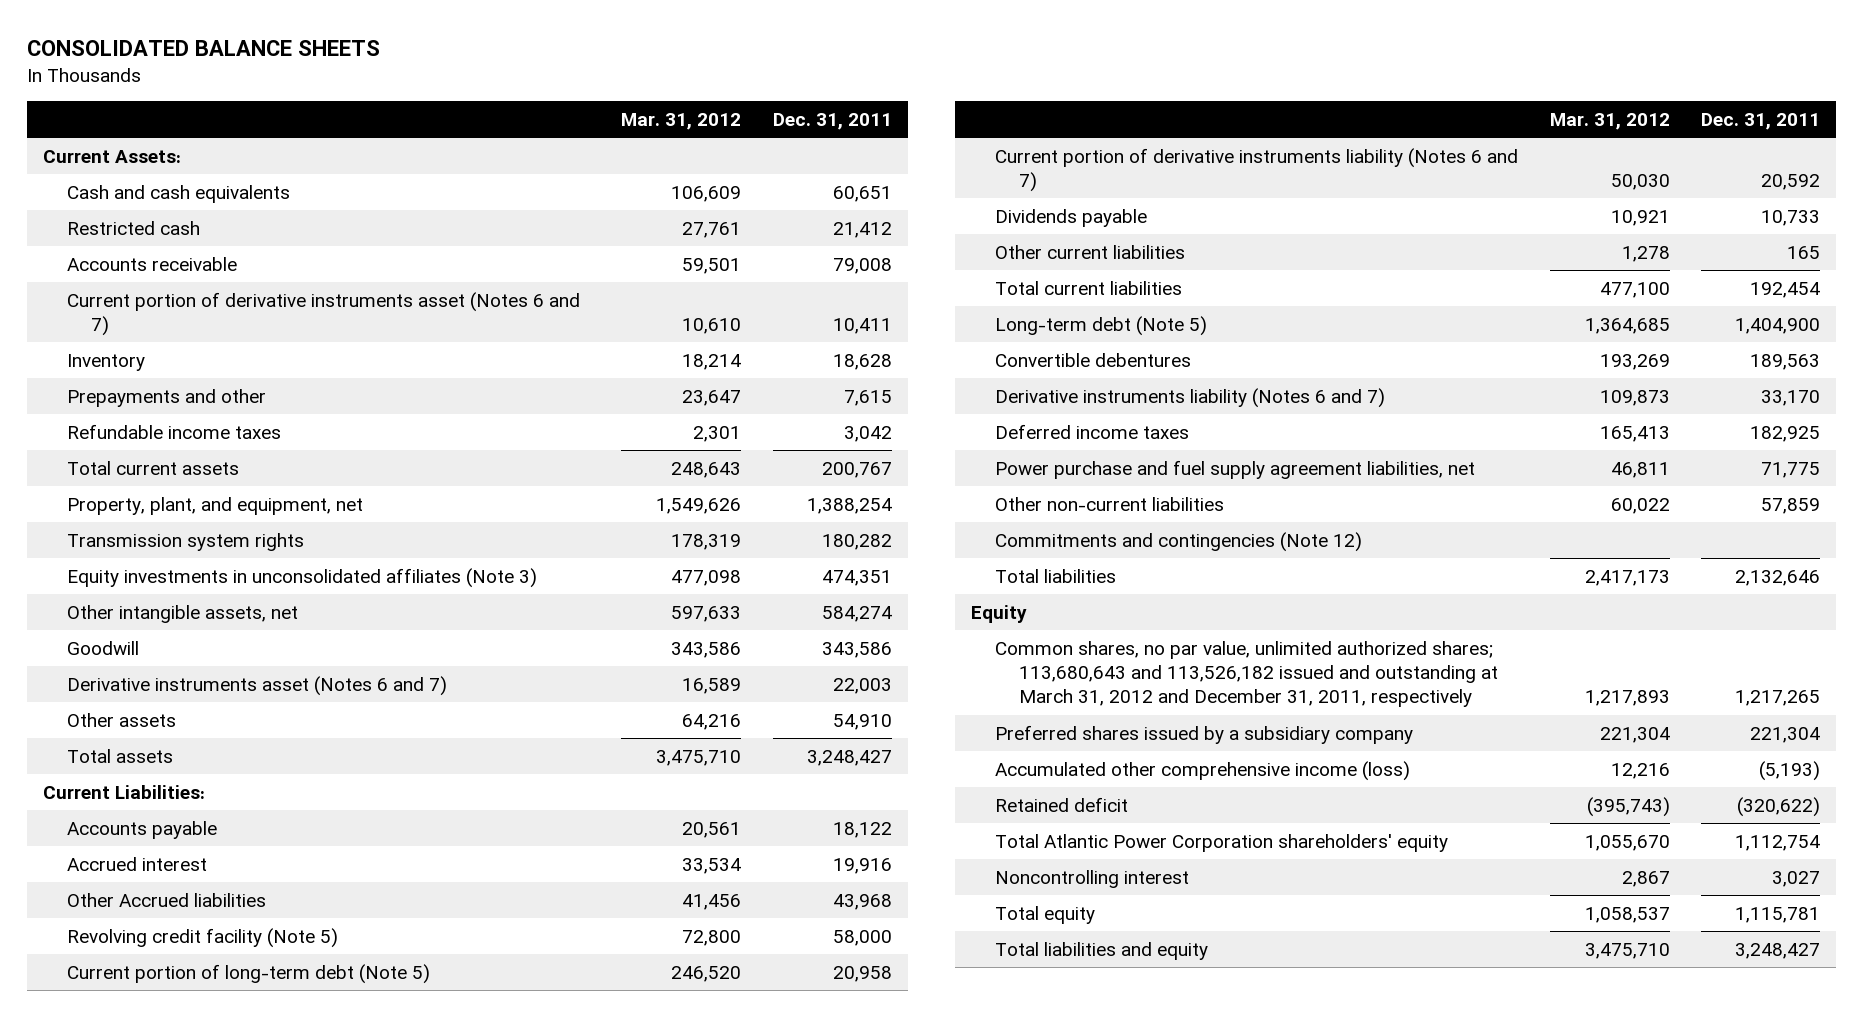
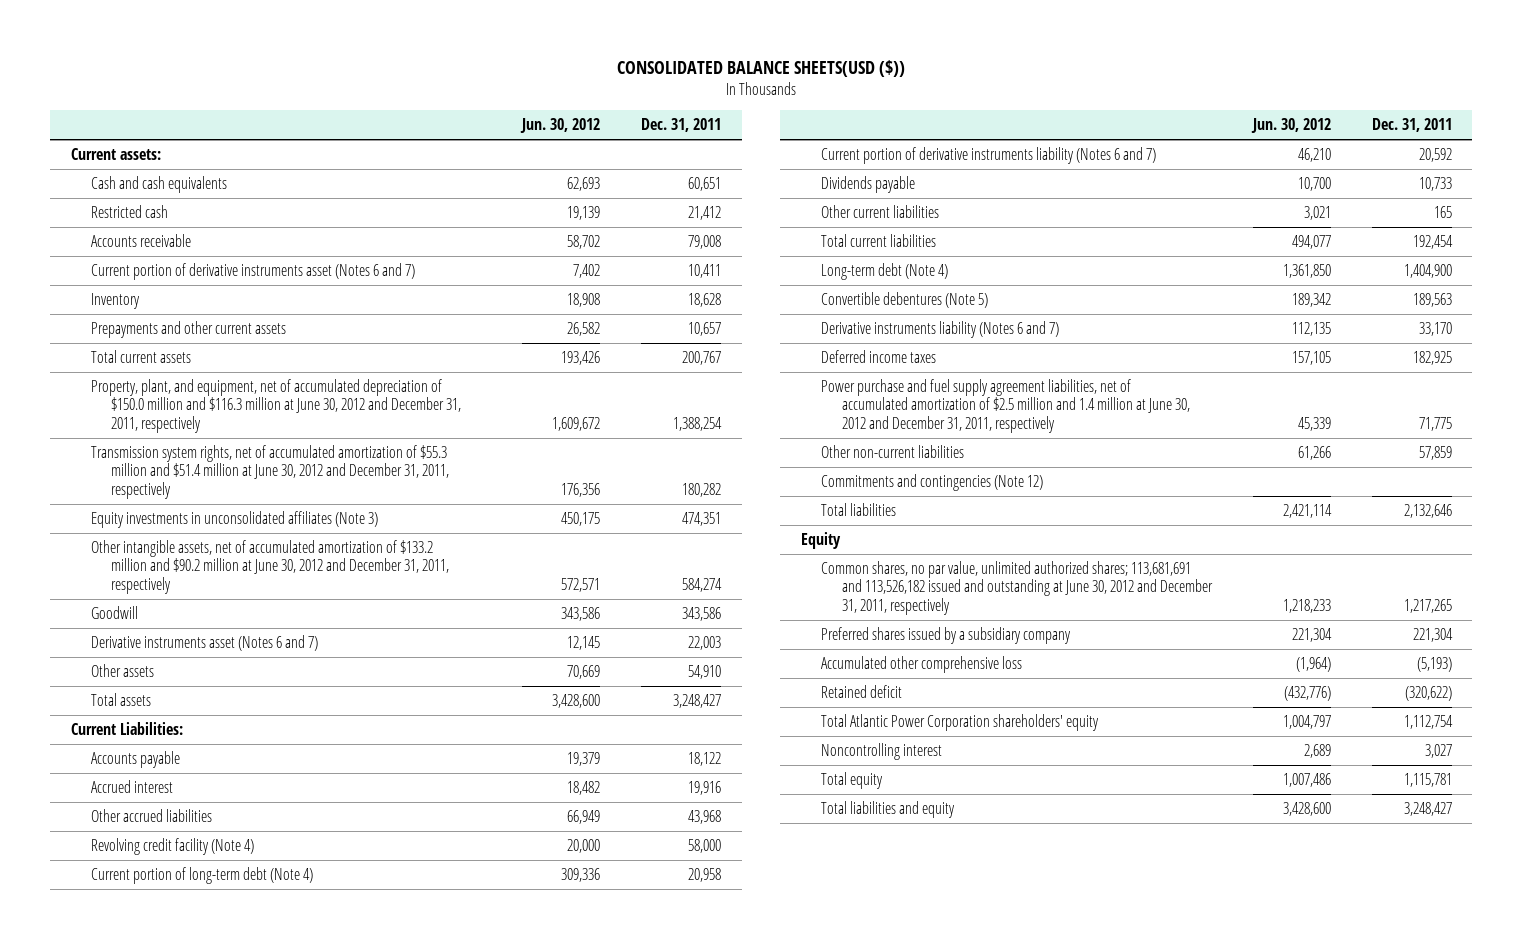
- CONSOLIDATED BALANCE SHEETS
+ CONSOLIDATED BALANCE SHEETS(USD ($))
- | Mar. 31, 2012 | Dec. 31, 2011
+ | Jun. 30, 2012 | Dec. 31, 2011
- Current Assets:
+ Current assets:
- Prepayments and other | 23,647 | 7,615
- Refundable income taxes | 2,301 | 3,042
+ Prepayments and other current assets | 26,582 | 10,657
- Property, plant, and equipment, net | 1,549,626 | 1,388,254
- Transmission system rights | 178,319 | 180,282
+ Property, plant, and equipment, net of accumulated depreciation of $150.0 million and $116.3 million at June 30, 2012 and December 31, 2011, respectively | 1,609,672 | 1,388,254
+ Transmission system rights, net of accumulated amortization of $55.3 million and $51.4 million at June 30, 2012 and December 31, 2011, respectively | 176,356 | 180,282
- Other intangible assets, net | 597,633 | 584,274
+ Other intangible assets, net of accumulated amortization of $133.2 million and $90.2 million at June 30, 2012 and December 31, 2011, respectively | 572,571 | 584,274
- Other Accrued liabilities | 41,456 | 43,968
- Revolving credit facility (Note 5) | 72,800 | 58,000
- Current portion of long-term debt (Note 5) | 246,520 | 20,958
+ Other accrued liabilities | 66,949 | 43,968
+ Revolving credit facility (Note 4) | 20,000 | 58,000
+ Current portion of long-term debt (Note 4) | 309,336 | 20,958
- Long-term debt (Note 5) | 1,364,685 | 1,404,900
- Convertible debentures | 193,269 | 189,563
+ Long-term debt (Note 4) | 1,361,850 | 1,404,900
+ Convertible debentures (Note 5) | 189,342 | 189,563
- Power purchase and fuel supply agreement liabilities, net | 46,811 | 71,775
+ Power purchase and fuel supply agreement liabilities, net of accumulated amortization of $2.5 million and 1.4 million at June 30, 2012 and December 31, 2011, respectively | 45,339 | 71,775
- Common shares, no par value, unlimited authorized shares; 113,680,643 and 113,526,182 issued and outstanding at March 31, 2012 and December 31, 2011, respectively | 1,217,893 | 1,217,265
+ Common shares, no par value, unlimited authorized shares; 113,681,691 and 113,526,182 issued and outstanding at June 30, 2012 and December 31, 2011, respectively | 1,218,233 | 1,217,265
- Accumulated other comprehensive income (loss) | 12,216 | (5,193)
+ Accumulated other comprehensive loss | (1,964) | (5,193)

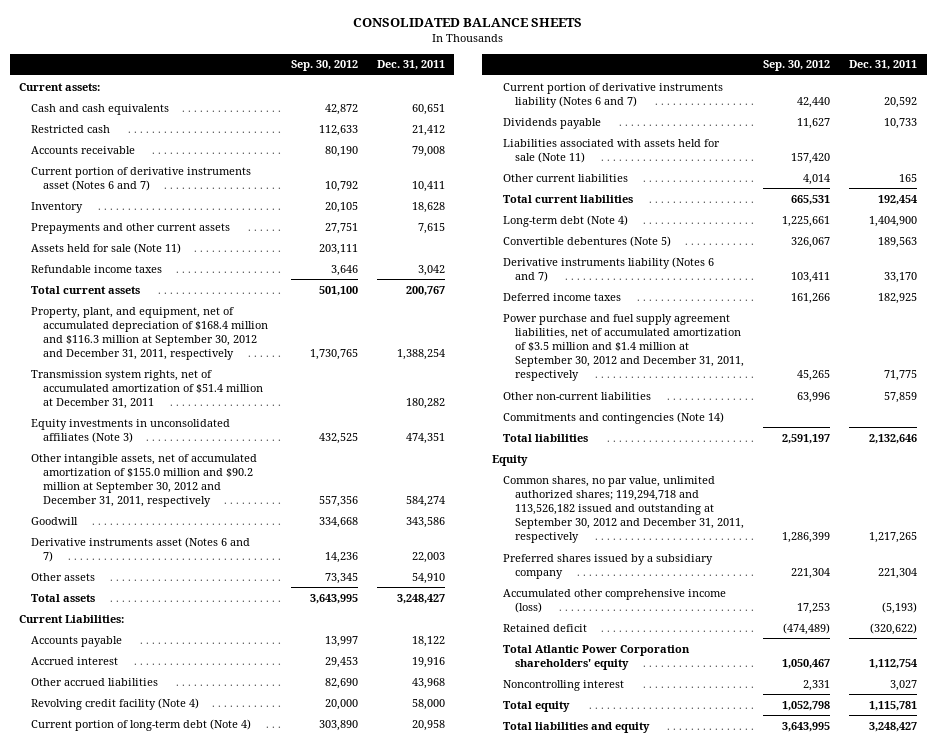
- CONSOLIDATED BALANCE SHEETS(USD ($))
+ CONSOLIDATED BALANCE SHEETS
- | Jun. 30, 2012 | Dec. 31, 2011
+ | Sep. 30, 2012 | Dec. 31, 2011
- Prepayments and other current assets | 26,582 | 10,657
+ Prepayments and other current assets | 27,751 | 7,615
+ Assets held for sale (Note 11) | 203,111 |
+ Refundable income taxes | 3,646 | 3,042
- Property, plant, and equipment, net of accumulated depreciation of $150.0 million and $116.3 million at June 30, 2012 and December 31, 2011, respectively | 1,609,672 | 1,388,254
- Transmission system rights, net of accumulated amortization of $55.3 million and $51.4 million at June 30, 2012 and December 31, 2011, respectively | 176,356 | 180,282
+ Property, plant, and equipment, net of accumulated depreciation of $168.4 million and $116.3 million at September 30, 2012 and December 31, 2011, respectively | 1,730,765 | 1,388,254
+ Transmission system rights, net of accumulated amortization of $51.4 million at December 31, 2011 | | 180,282
- Other intangible assets, net of accumulated amortization of $133.2 million and $90.2 million at June 30, 2012 and December 31, 2011, respectively | 572,571 | 584,274
+ Other intangible assets, net of accumulated amortization of $155.0 million and $90.2 million at September 30, 2012 and December 31, 2011, respectively | 557,356 | 584,274
+ Liabilities associated with assets held for sale (Note 11) | 157,420 |
- Power purchase and fuel supply agreement liabilities, net of accumulated amortization of $2.5 million and 1.4 million at June 30, 2012 and December 31, 2011, respectively | 45,339 | 71,775
+ Power purchase and fuel supply agreement liabilities, net of accumulated amortization of $3.5 million and $1.4 million at September 30, 2012 and December 31, 2011, respectively | 45,265 | 71,775
- Commitments and contingencies (Note 12)
+ Commitments and contingencies (Note 14)
- Common shares, no par value, unlimited authorized shares; 113,681,691 and 113,526,182 issued and outstanding at June 30, 2012 and December 31, 2011, respectively | 1,218,233 | 1,217,265
+ Common shares, no par value, unlimited authorized shares; 119,294,718 and 113,526,182 issued and outstanding at September 30, 2012 and December 31, 2011, respectively | 1,286,399 | 1,217,265
- Accumulated other comprehensive loss | (1,964) | (5,193)
+ Accumulated other comprehensive income (loss) | 17,253 | (5,193)

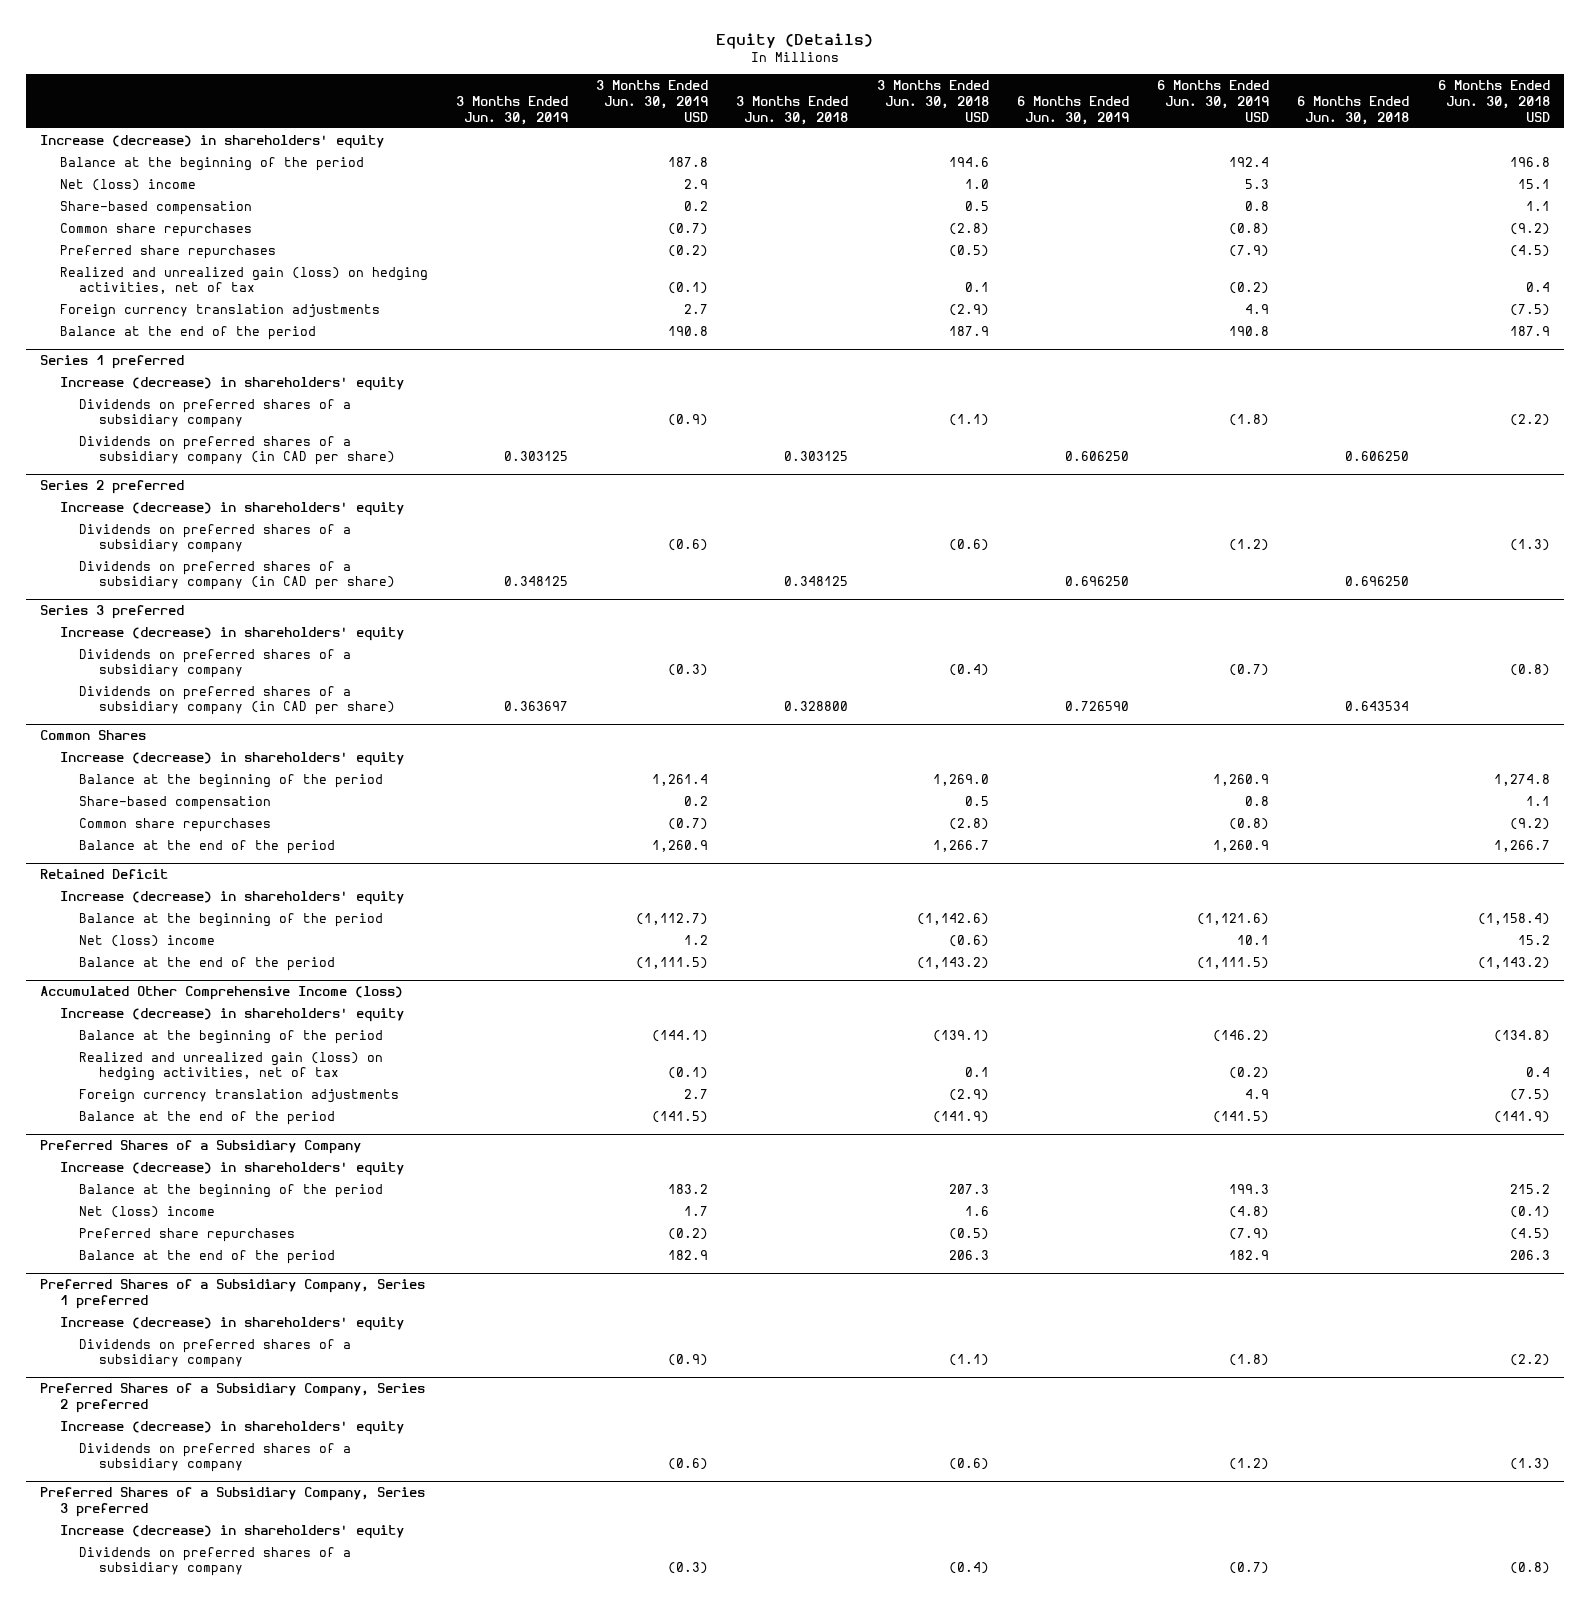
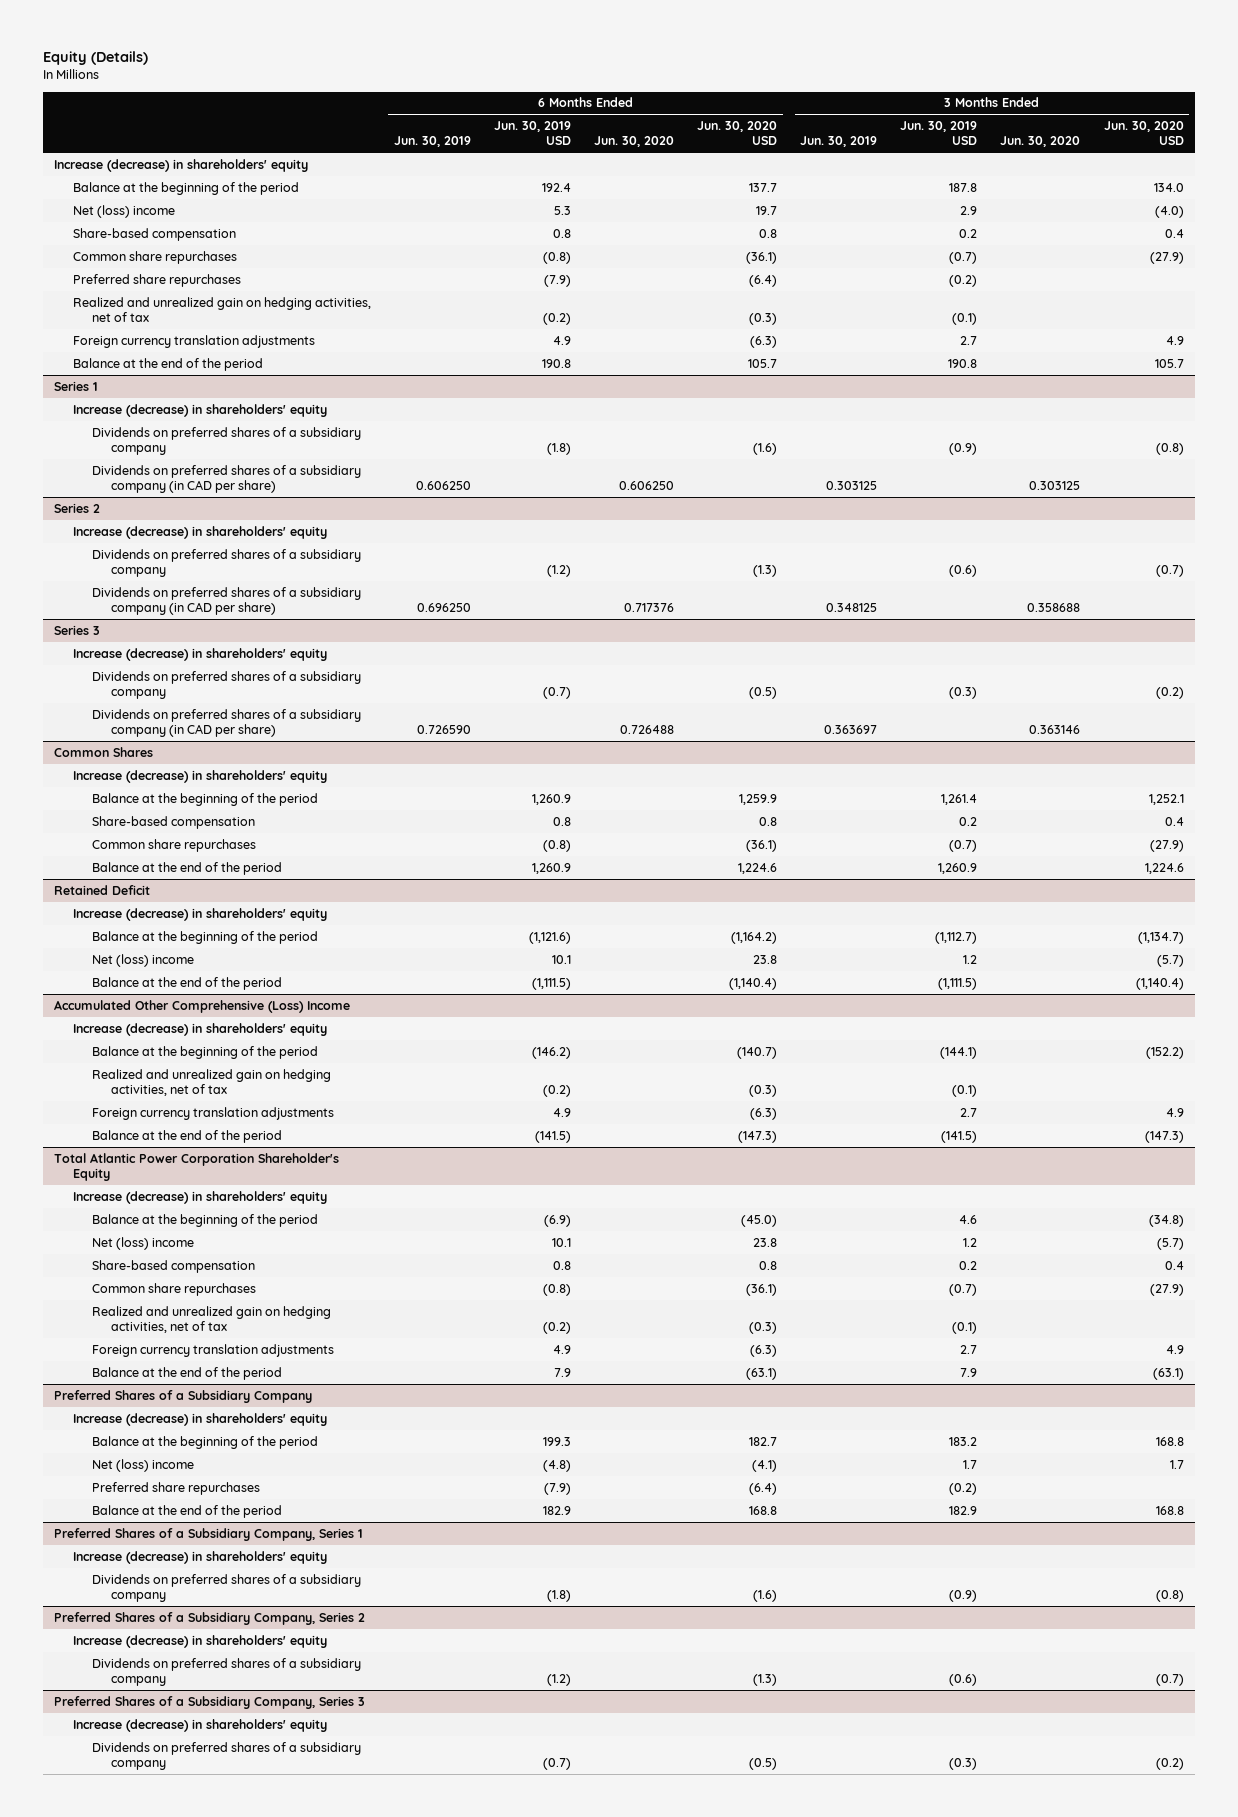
- | 3 Months Ended Jun. 30, 2019 | 3 Months Ended Jun. 30, 2019 USD | 3 Months Ended Jun. 30, 2018 | 3 Months Ended Jun. 30, 2018 USD | 6 Months Ended Jun. 30, 2019 | 6 Months Ended Jun. 30, 2019 USD | 6 Months Ended Jun. 30, 2018 | 6 Months Ended Jun. 30, 2018 USD
+ | 6 Months Ended Jun. 30, 2019 | 6 Months Ended Jun. 30, 2019 USD | 6 Months Ended Jun. 30, 2020 | 6 Months Ended Jun. 30, 2020 USD | 3 Months Ended Jun. 30, 2019 | 3 Months Ended Jun. 30, 2019 USD | 3 Months Ended Jun. 30, 2020 | 3 Months Ended Jun. 30, 2020 USD
- Realized and unrealized gain (loss) on hedging activities, net of tax | | (0.1) | | 0.1 | | (0.2) | | 0.4
+ Realized and unrealized gain on hedging activities, net of tax | | (0.2) | | (0.3) | | (0.1) | |
- Series 1 preferred
+ Series 1
- Series 2 preferred
+ Series 2
- Series 3 preferred
+ Series 3
- Accumulated Other Comprehensive Income (loss)
+ Accumulated Other Comprehensive (Loss) Income
- Realized and unrealized gain (loss) on hedging activities, net of tax | | (0.1) | | 0.1 | | (0.2) | | 0.4
+ Realized and unrealized gain on hedging activities, net of tax | | (0.2) | | (0.3) | | (0.1) | |
+ Total Atlantic Power Corporation Shareholder's Equity
+ Increase (decrease) in shareholders' equity
+ Balance at the beginning of the period | | (6.9) | | (45.0) | | 4.6 | | (34.8)
+ Net (loss) income | | 10.1 | | 23.8 | | 1.2 | | (5.7)
+ Share-based compensation | | 0.8 | | 0.8 | | 0.2 | | 0.4
+ Common share repurchases | | (0.8) | | (36.1) | | (0.7) | | (27.9)
+ Realized and unrealized gain on hedging activities, net of tax | | (0.2) | | (0.3) | | (0.1) | |
+ Foreign currency translation adjustments | | 4.9 | | (6.3) | | 2.7 | | 4.9
+ Balance at the end of the period | | 7.9 | | (63.1) | | 7.9 | | (63.1)
- Preferred Shares of a Subsidiary Company, Series 1 preferred
+ Preferred Shares of a Subsidiary Company, Series 1
- Preferred Shares of a Subsidiary Company, Series 2 preferred
+ Preferred Shares of a Subsidiary Company, Series 2
- Preferred Shares of a Subsidiary Company, Series 3 preferred
+ Preferred Shares of a Subsidiary Company, Series 3

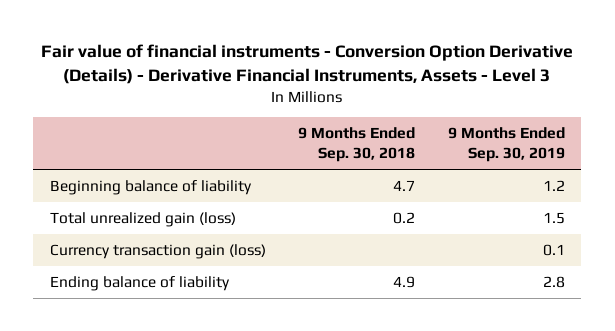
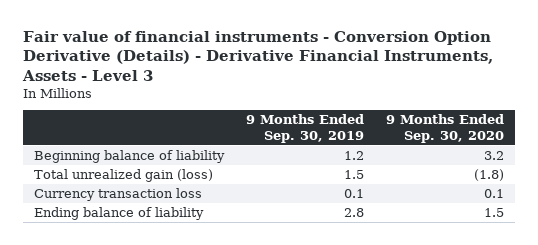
- | 9 Months Ended Sep. 30, 2018 | 9 Months Ended Sep. 30, 2019
+ | 9 Months Ended Sep. 30, 2019 | 9 Months Ended Sep. 30, 2020
- Currency transaction gain (loss) | | 0.1
+ Currency transaction loss | 0.1 | 0.1

